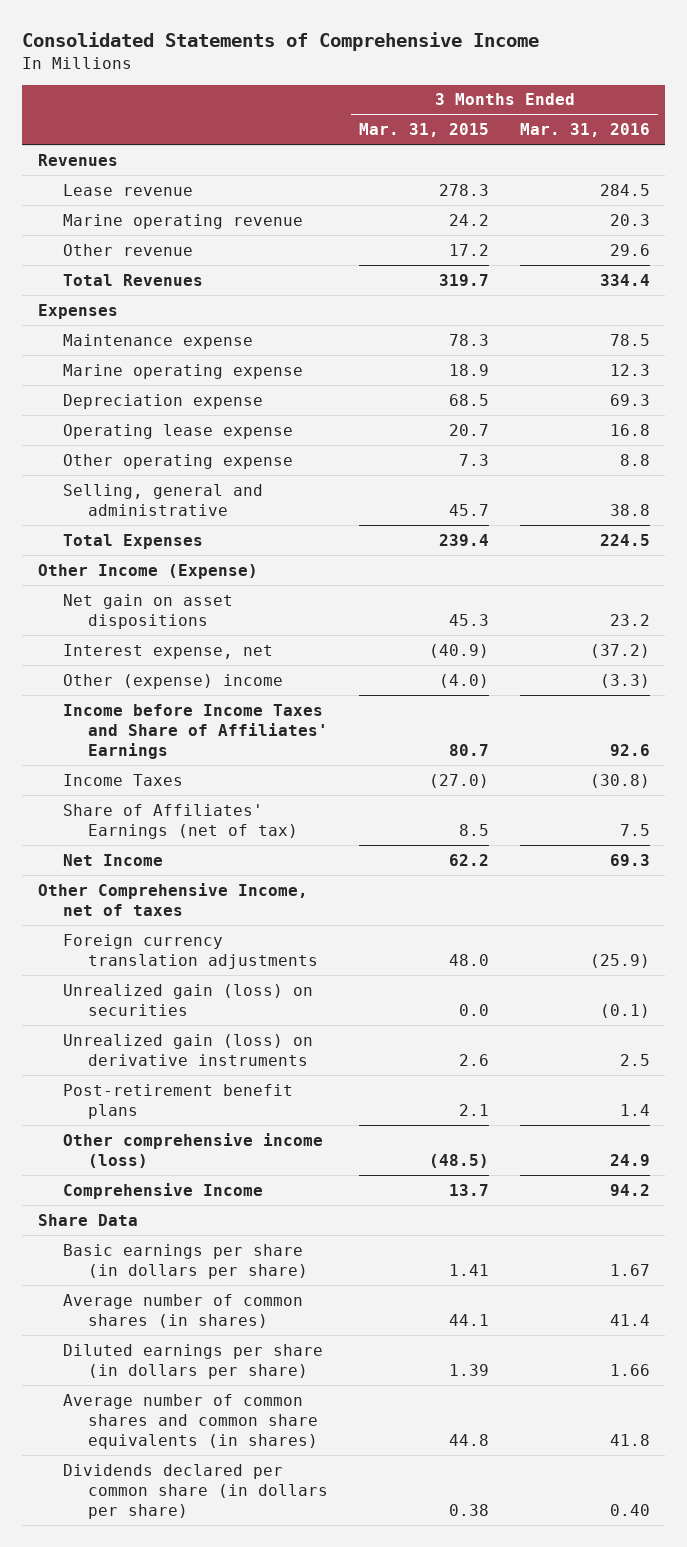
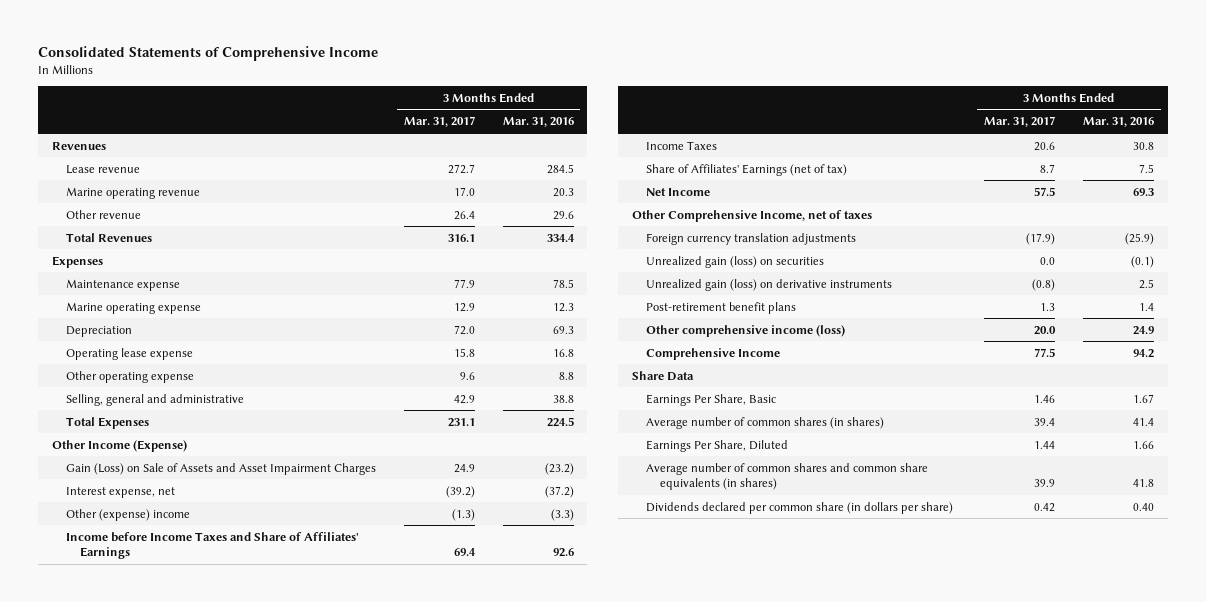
- | 3 Months Ended Mar. 31, 2015 | 3 Months Ended Mar. 31, 2016
+ | 3 Months Ended Mar. 31, 2017 | 3 Months Ended Mar. 31, 2016
- Depreciation expense | 68.5 | 69.3
+ Depreciation | 72.0 | 69.3
- Net gain on asset dispositions | 45.3 | 23.2
+ Gain (Loss) on Sale of Assets and Asset Impairment Charges | 24.9 | (23.2)
- Income Taxes | (27.0) | (30.8)
+ Income Taxes | 20.6 | 30.8
- Basic earnings per share (in dollars per share) | 1.41 | 1.67
+ Earnings Per Share, Basic | 1.46 | 1.67
- Diluted earnings per share (in dollars per share) | 1.39 | 1.66
+ Earnings Per Share, Diluted | 1.44 | 1.66

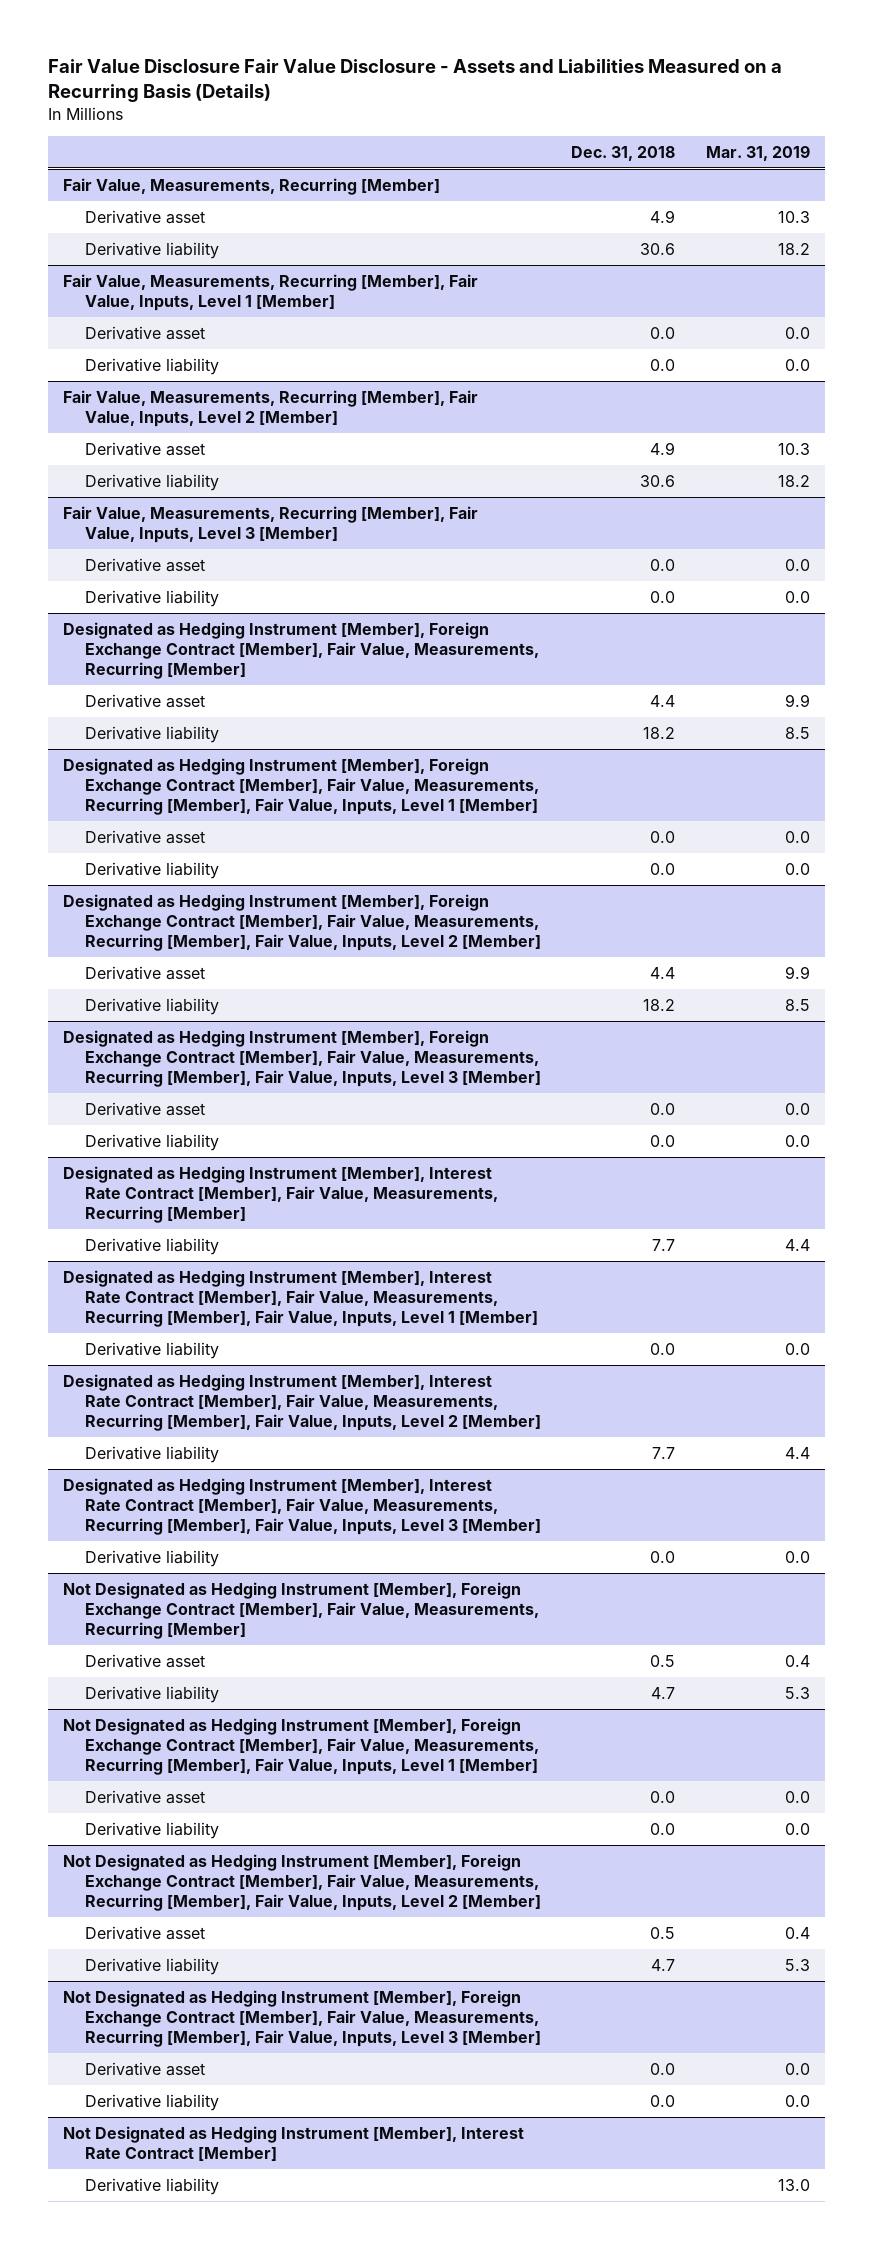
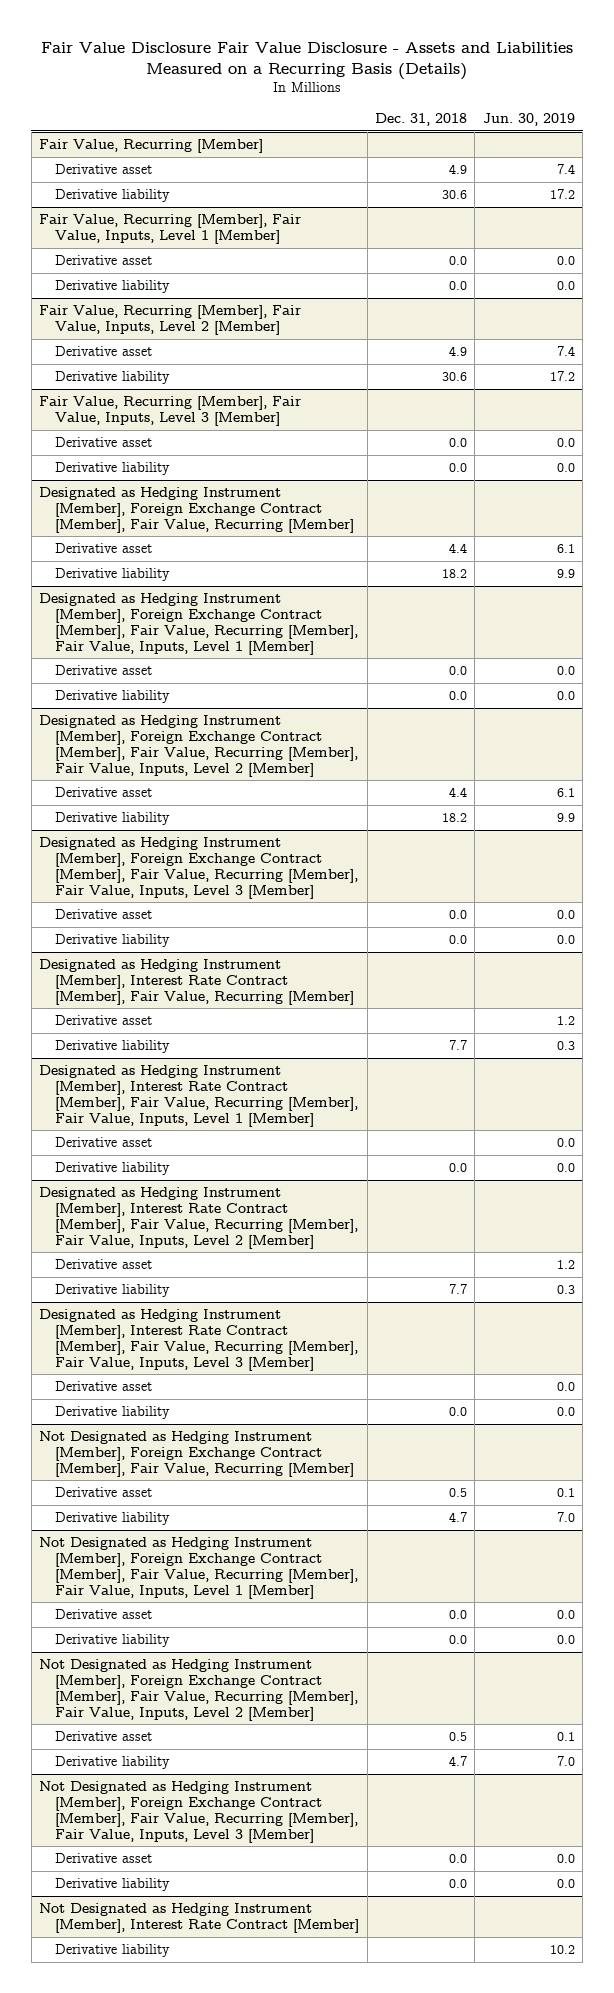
- | Dec. 31, 2018 | Mar. 31, 2019
+ | Dec. 31, 2018 | Jun. 30, 2019
- Fair Value, Measurements, Recurring [Member]
+ Fair Value, Recurring [Member]
- Fair Value, Measurements, Recurring [Member], Fair Value, Inputs, Level 1 [Member]
+ Fair Value, Recurring [Member], Fair Value, Inputs, Level 1 [Member]
- Fair Value, Measurements, Recurring [Member], Fair Value, Inputs, Level 2 [Member]
+ Fair Value, Recurring [Member], Fair Value, Inputs, Level 2 [Member]
- Fair Value, Measurements, Recurring [Member], Fair Value, Inputs, Level 3 [Member]
+ Fair Value, Recurring [Member], Fair Value, Inputs, Level 3 [Member]
- Designated as Hedging Instrument [Member], Foreign Exchange Contract [Member], Fair Value, Measurements, Recurring [Member]
+ Designated as Hedging Instrument [Member], Foreign Exchange Contract [Member], Fair Value, Recurring [Member]
- Designated as Hedging Instrument [Member], Foreign Exchange Contract [Member], Fair Value, Measurements, Recurring [Member], Fair Value, Inputs, Level 1 [Member]
+ Designated as Hedging Instrument [Member], Foreign Exchange Contract [Member], Fair Value, Recurring [Member], Fair Value, Inputs, Level 1 [Member]
- Designated as Hedging Instrument [Member], Foreign Exchange Contract [Member], Fair Value, Measurements, Recurring [Member], Fair Value, Inputs, Level 2 [Member]
+ Designated as Hedging Instrument [Member], Foreign Exchange Contract [Member], Fair Value, Recurring [Member], Fair Value, Inputs, Level 2 [Member]
- Designated as Hedging Instrument [Member], Foreign Exchange Contract [Member], Fair Value, Measurements, Recurring [Member], Fair Value, Inputs, Level 3 [Member]
+ Designated as Hedging Instrument [Member], Foreign Exchange Contract [Member], Fair Value, Recurring [Member], Fair Value, Inputs, Level 3 [Member]
- Designated as Hedging Instrument [Member], Interest Rate Contract [Member], Fair Value, Measurements, Recurring [Member]
+ Designated as Hedging Instrument [Member], Interest Rate Contract [Member], Fair Value, Recurring [Member]
+ Derivative asset | | 1.2
- Designated as Hedging Instrument [Member], Interest Rate Contract [Member], Fair Value, Measurements, Recurring [Member], Fair Value, Inputs, Level 1 [Member]
+ Designated as Hedging Instrument [Member], Interest Rate Contract [Member], Fair Value, Recurring [Member], Fair Value, Inputs, Level 1 [Member]
+ Derivative asset | | 0.0
- Designated as Hedging Instrument [Member], Interest Rate Contract [Member], Fair Value, Measurements, Recurring [Member], Fair Value, Inputs, Level 2 [Member]
+ Designated as Hedging Instrument [Member], Interest Rate Contract [Member], Fair Value, Recurring [Member], Fair Value, Inputs, Level 2 [Member]
+ Derivative asset | | 1.2
- Designated as Hedging Instrument [Member], Interest Rate Contract [Member], Fair Value, Measurements, Recurring [Member], Fair Value, Inputs, Level 3 [Member]
+ Designated as Hedging Instrument [Member], Interest Rate Contract [Member], Fair Value, Recurring [Member], Fair Value, Inputs, Level 3 [Member]
+ Derivative asset | | 0.0
- Not Designated as Hedging Instrument [Member], Foreign Exchange Contract [Member], Fair Value, Measurements, Recurring [Member]
+ Not Designated as Hedging Instrument [Member], Foreign Exchange Contract [Member], Fair Value, Recurring [Member]
- Not Designated as Hedging Instrument [Member], Foreign Exchange Contract [Member], Fair Value, Measurements, Recurring [Member], Fair Value, Inputs, Level 1 [Member]
+ Not Designated as Hedging Instrument [Member], Foreign Exchange Contract [Member], Fair Value, Recurring [Member], Fair Value, Inputs, Level 1 [Member]
- Not Designated as Hedging Instrument [Member], Foreign Exchange Contract [Member], Fair Value, Measurements, Recurring [Member], Fair Value, Inputs, Level 2 [Member]
+ Not Designated as Hedging Instrument [Member], Foreign Exchange Contract [Member], Fair Value, Recurring [Member], Fair Value, Inputs, Level 2 [Member]
- Not Designated as Hedging Instrument [Member], Foreign Exchange Contract [Member], Fair Value, Measurements, Recurring [Member], Fair Value, Inputs, Level 3 [Member]
+ Not Designated as Hedging Instrument [Member], Foreign Exchange Contract [Member], Fair Value, Recurring [Member], Fair Value, Inputs, Level 3 [Member]

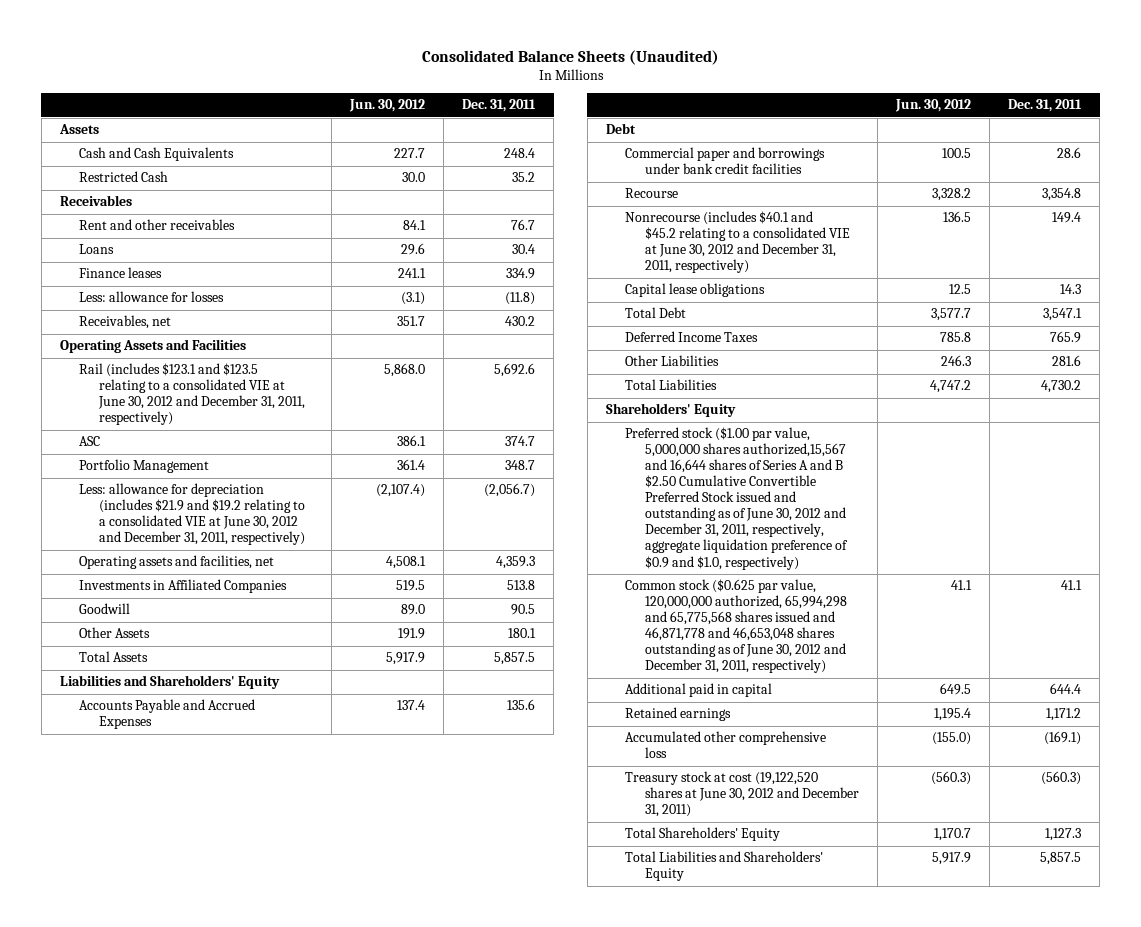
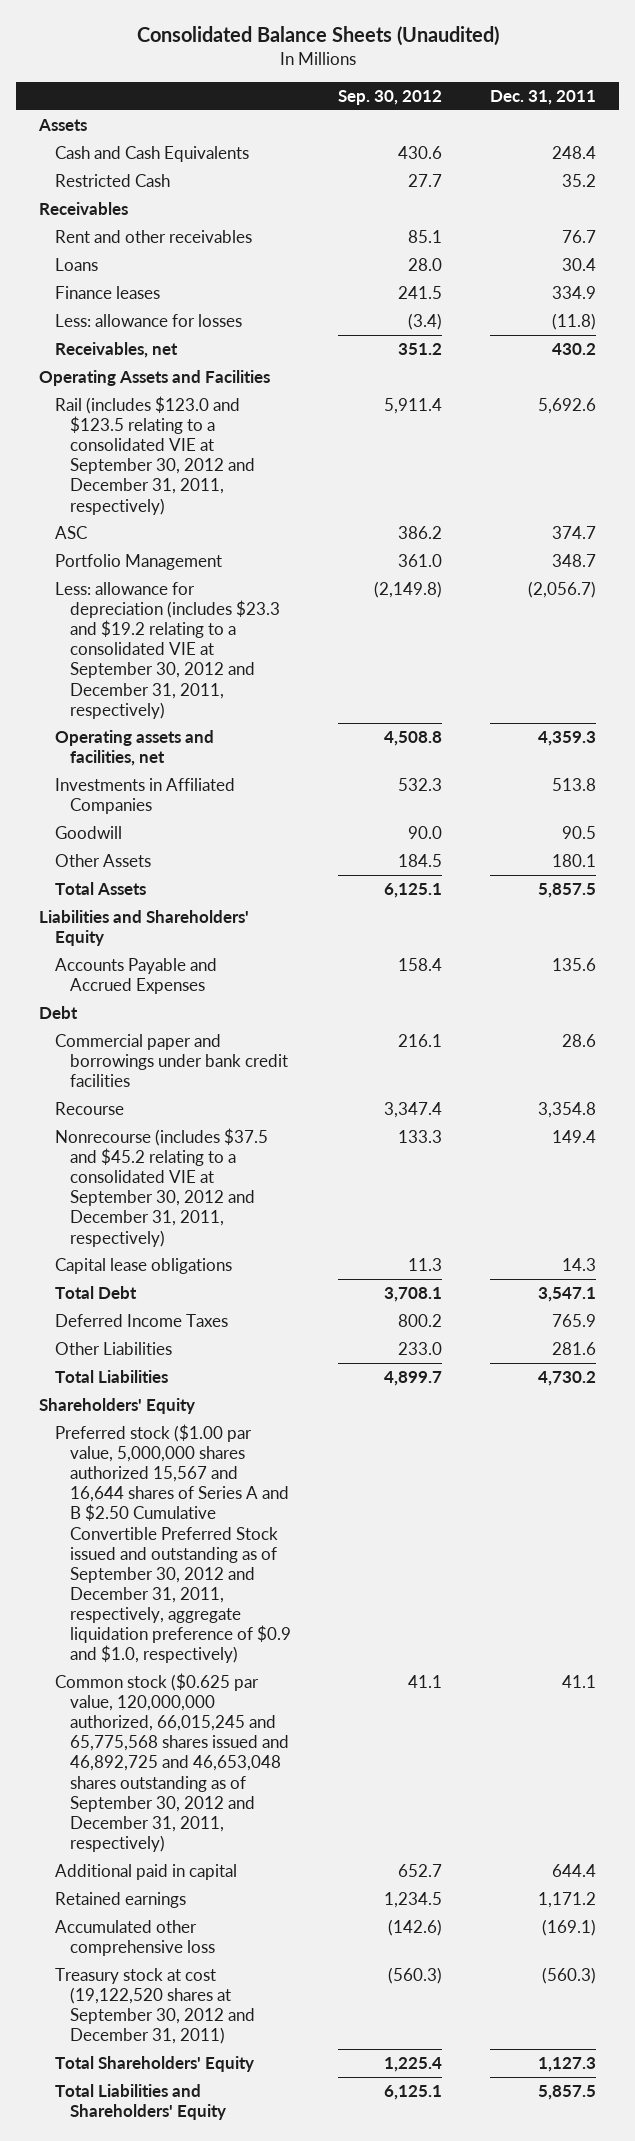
- | Jun. 30, 2012 | Dec. 31, 2011
+ | Sep. 30, 2012 | Dec. 31, 2011
- Rail (includes $123.1 and $123.5 relating to a consolidated VIE at June 30, 2012 and December 31, 2011, respectively) | 5,868.0 | 5,692.6
+ Rail (includes $123.0 and $123.5 relating to a consolidated VIE at September 30, 2012 and December 31, 2011, respectively) | 5,911.4 | 5,692.6
- Less: allowance for depreciation (includes $21.9 and $19.2 relating to a consolidated VIE at June 30, 2012 and December 31, 2011, respectively) | (2,107.4) | (2,056.7)
+ Less: allowance for depreciation (includes $23.3 and $19.2 relating to a consolidated VIE at September 30, 2012 and December 31, 2011, respectively) | (2,149.8) | (2,056.7)
- Nonrecourse (includes $40.1 and $45.2 relating to a consolidated VIE at June 30, 2012 and December 31, 2011, respectively) | 136.5 | 149.4
+ Nonrecourse (includes $37.5 and $45.2 relating to a consolidated VIE at September 30, 2012 and December 31, 2011, respectively) | 133.3 | 149.4
- Preferred stock ($1.00 par value, 5,000,000 shares authorized,15,567 and 16,644 shares of Series A and B $2.50 Cumulative Convertible Preferred Stock issued and outstanding as of June 30, 2012 and December 31, 2011, respectively, aggregate liquidation preference of $0.9 and $1.0, respectively)
- Common stock ($0.625 par value, 120,000,000 authorized, 65,994,298 and 65,775,568 shares issued and 46,871,778 and 46,653,048 shares outstanding as of June 30, 2012 and December 31, 2011, respectively) | 41.1 | 41.1
+ Preferred stock ($1.00 par value, 5,000,000 shares authorized 15,567 and 16,644 shares of Series A and B $2.50 Cumulative Convertible Preferred Stock issued and outstanding as of September 30, 2012 and December 31, 2011, respectively, aggregate liquidation preference of $0.9 and $1.0, respectively)
+ Common stock ($0.625 par value, 120,000,000 authorized, 66,015,245 and 65,775,568 shares issued and 46,892,725 and 46,653,048 shares outstanding as of September 30, 2012 and December 31, 2011, respectively) | 41.1 | 41.1
- Treasury stock at cost (19,122,520 shares at June 30, 2012 and December 31, 2011) | (560.3) | (560.3)
+ Treasury stock at cost (19,122,520 shares at September 30, 2012 and December 31, 2011) | (560.3) | (560.3)

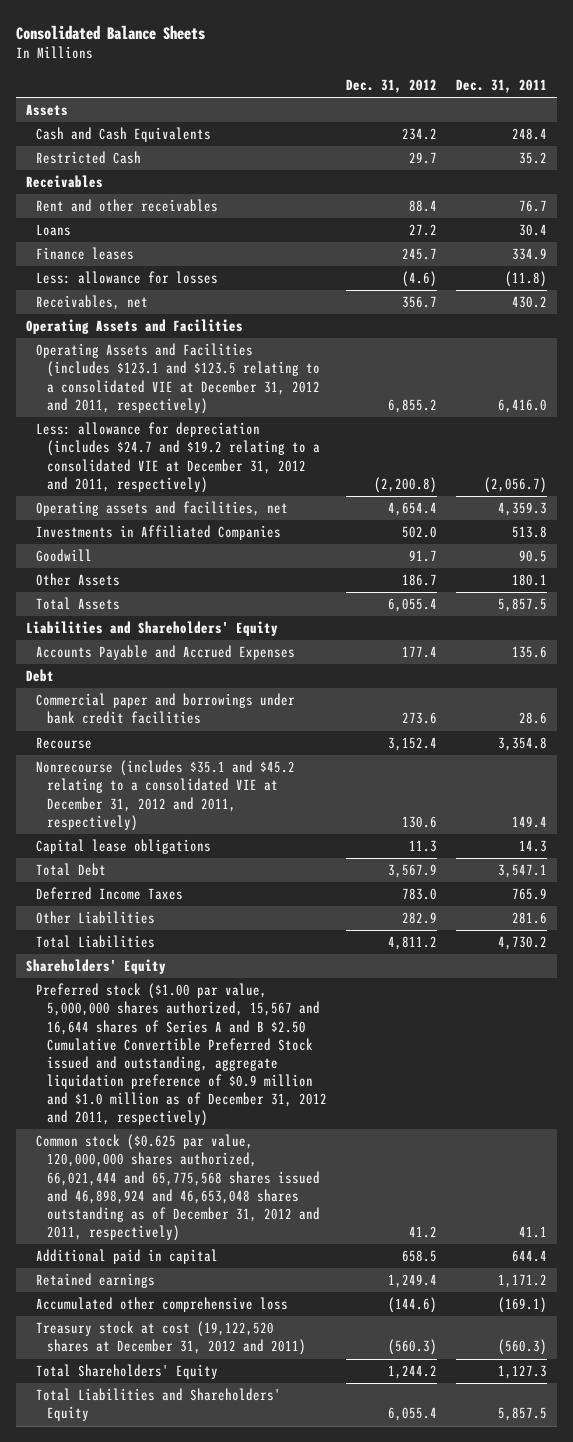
- Consolidated Balance Sheets (Unaudited)
+ Consolidated Balance Sheets
- | Sep. 30, 2012 | Dec. 31, 2011
+ | Dec. 31, 2012 | Dec. 31, 2011
- Rail (includes $123.0 and $123.5 relating to a consolidated VIE at September 30, 2012 and December 31, 2011, respectively) | 5,911.4 | 5,692.6
- ASC | 386.2 | 374.7
- Portfolio Management | 361.0 | 348.7
- Less: allowance for depreciation (includes $23.3 and $19.2 relating to a consolidated VIE at September 30, 2012 and December 31, 2011, respectively) | (2,149.8) | (2,056.7)
+ Operating Assets and Facilities (includes $123.1 and $123.5 relating to a consolidated VIE at December 31, 2012 and 2011, respectively) | 6,855.2 | 6,416.0
+ Less: allowance for depreciation (includes $24.7 and $19.2 relating to a consolidated VIE at December 31, 2012 and 2011, respectively) | (2,200.8) | (2,056.7)
- Nonrecourse (includes $37.5 and $45.2 relating to a consolidated VIE at September 30, 2012 and December 31, 2011, respectively) | 133.3 | 149.4
+ Nonrecourse (includes $35.1 and $45.2 relating to a consolidated VIE at December 31, 2012 and 2011, respectively) | 130.6 | 149.4
- Preferred stock ($1.00 par value, 5,000,000 shares authorized 15,567 and 16,644 shares of Series A and B $2.50 Cumulative Convertible Preferred Stock issued and outstanding as of September 30, 2012 and December 31, 2011, respectively, aggregate liquidation preference of $0.9 and $1.0, respectively)
- Common stock ($0.625 par value, 120,000,000 authorized, 66,015,245 and 65,775,568 shares issued and 46,892,725 and 46,653,048 shares outstanding as of September 30, 2012 and December 31, 2011, respectively) | 41.1 | 41.1
+ Preferred stock ($1.00 par value, 5,000,000 shares authorized, 15,567 and 16,644 shares of Series A and B $2.50 Cumulative Convertible Preferred Stock issued and outstanding, aggregate liquidation preference of $0.9 million and $1.0 million as of December 31, 2012 and 2011, respectively)
+ Common stock ($0.625 par value, 120,000,000 shares authorized, 66,021,444 and 65,775,568 shares issued and 46,898,924 and 46,653,048 shares outstanding as of December 31, 2012 and 2011, respectively) | 41.2 | 41.1
- Treasury stock at cost (19,122,520 shares at September 30, 2012 and December 31, 2011) | (560.3) | (560.3)
+ Treasury stock at cost (19,122,520 shares at December 31, 2012 and 2011) | (560.3) | (560.3)

